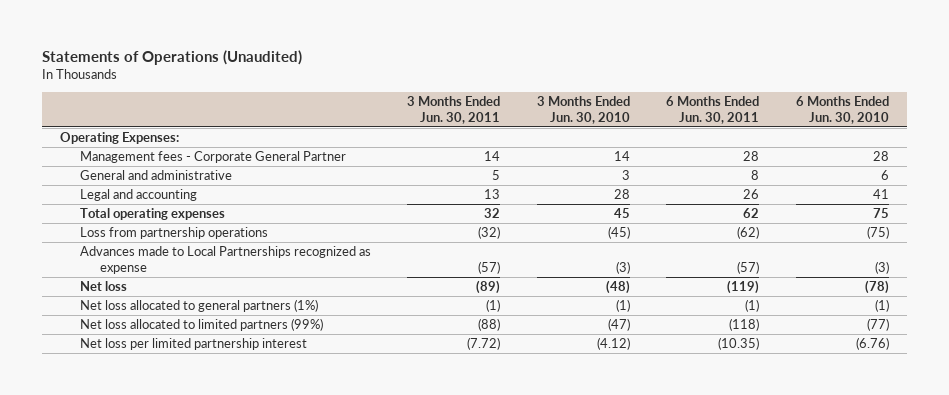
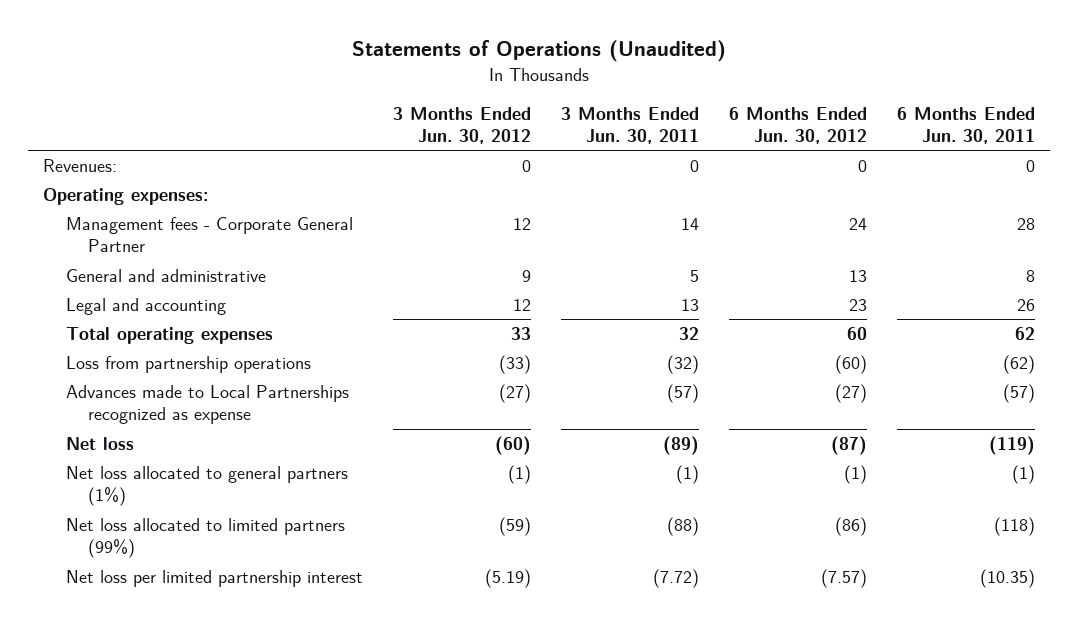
- | 3 Months Ended Jun. 30, 2011 | 3 Months Ended Jun. 30, 2010 | 6 Months Ended Jun. 30, 2011 | 6 Months Ended Jun. 30, 2010
+ | 3 Months Ended Jun. 30, 2012 | 3 Months Ended Jun. 30, 2011 | 6 Months Ended Jun. 30, 2012 | 6 Months Ended Jun. 30, 2011
- Operating Expenses:
+ Revenues: | 0 | 0 | 0 | 0
+ Operating expenses:

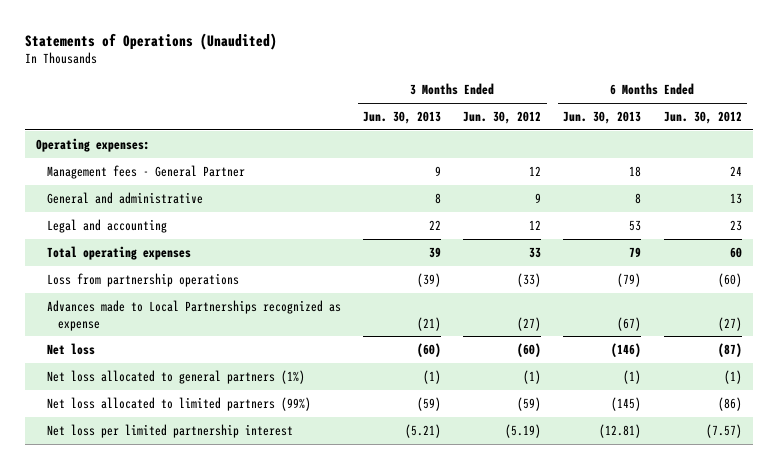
- | 3 Months Ended Jun. 30, 2012 | 3 Months Ended Jun. 30, 2011 | 6 Months Ended Jun. 30, 2012 | 6 Months Ended Jun. 30, 2011
+ | 3 Months Ended Jun. 30, 2013 | 3 Months Ended Jun. 30, 2012 | 6 Months Ended Jun. 30, 2013 | 6 Months Ended Jun. 30, 2012
- Revenues: | 0 | 0 | 0 | 0
- Management fees - Corporate General Partner | 12 | 14 | 24 | 28
+ Management fees - General Partner | 9 | 12 | 18 | 24

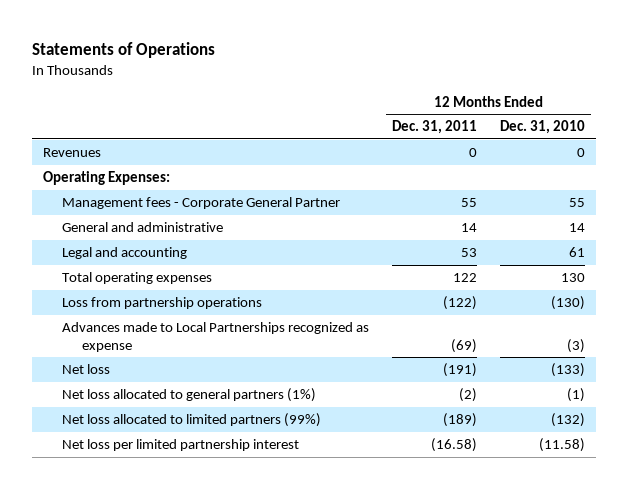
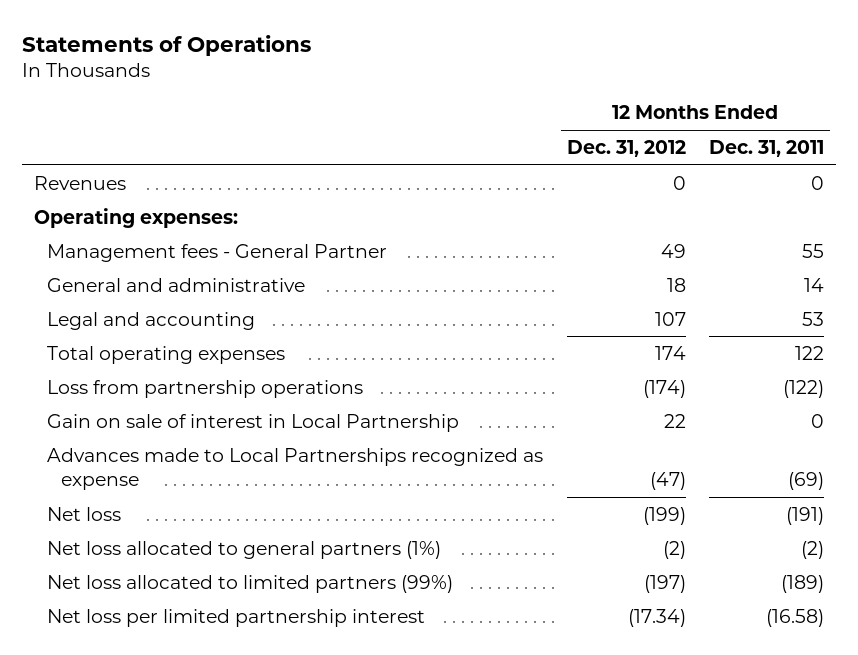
- | 12 Months Ended Dec. 31, 2011 | 12 Months Ended Dec. 31, 2010
+ | 12 Months Ended Dec. 31, 2012 | 12 Months Ended Dec. 31, 2011
- Operating Expenses:
- Management fees - Corporate General Partner | 55 | 55
+ Operating expenses:
+ Management fees - General Partner | 49 | 55
+ Gain on sale of interest in Local Partnership | 22 | 0

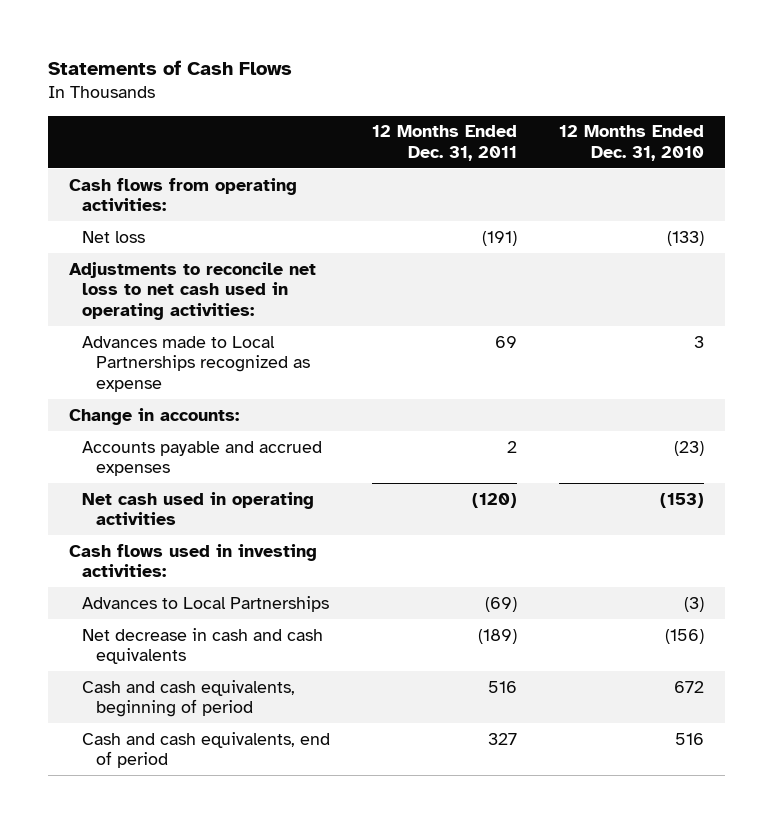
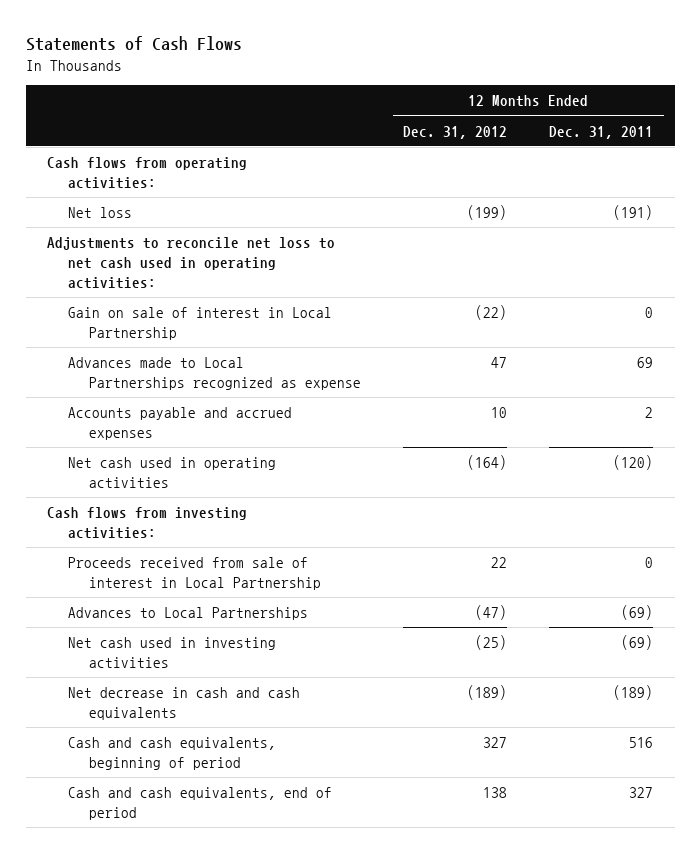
- | 12 Months Ended Dec. 31, 2011 | 12 Months Ended Dec. 31, 2010
+ | 12 Months Ended Dec. 31, 2012 | 12 Months Ended Dec. 31, 2011
+ Gain on sale of interest in Local Partnership | (22) | 0
- Change in accounts:
- Cash flows used in investing activities:
+ Cash flows from investing activities:
+ Proceeds received from sale of interest in Local Partnership | 22 | 0
+ Net cash used in investing activities | (25) | (69)

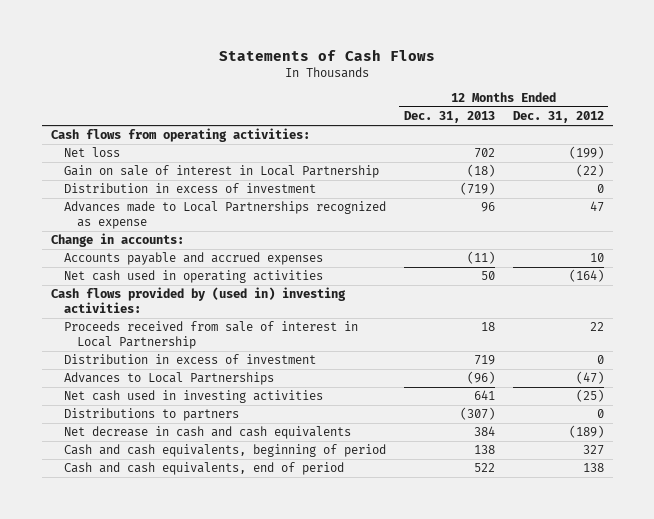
- | 12 Months Ended Dec. 31, 2012 | 12 Months Ended Dec. 31, 2011
+ | 12 Months Ended Dec. 31, 2013 | 12 Months Ended Dec. 31, 2012
- Adjustments to reconcile net loss to net cash used in operating activities:
+ Distribution in excess of investment | (719) | 0
+ Change in accounts:
- Cash flows from investing activities:
+ Cash flows provided by (used in) investing activities:
+ Distribution in excess of investment | 719 | 0
+ Distributions to partners | (307) | 0

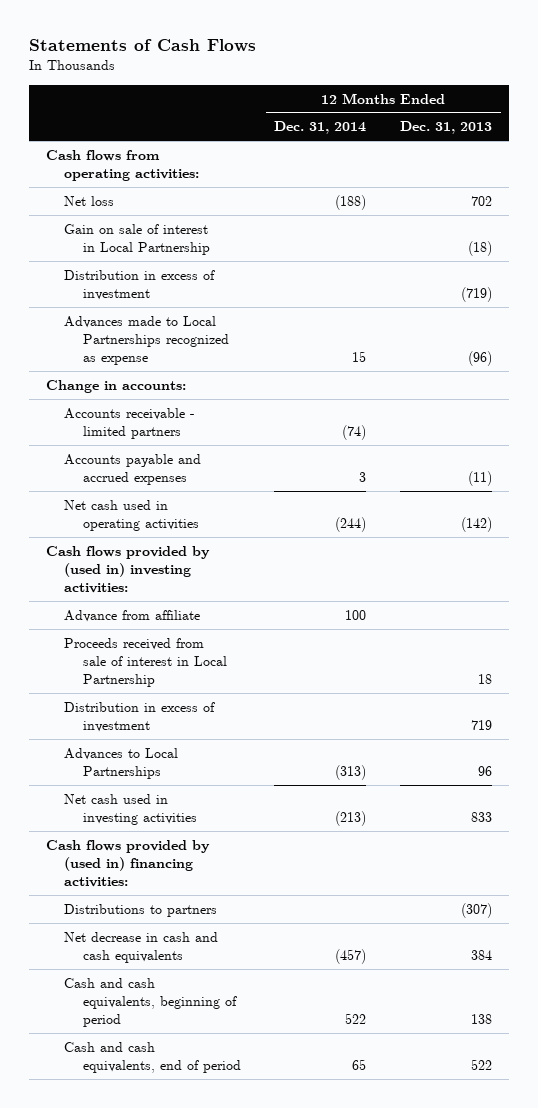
- | 12 Months Ended Dec. 31, 2013 | 12 Months Ended Dec. 31, 2012
+ | 12 Months Ended Dec. 31, 2014 | 12 Months Ended Dec. 31, 2013
- Advances made to Local Partnerships recognized as expense | 96 | 47
+ Advances made to Local Partnerships recognized as expense | 15 | (96)
+ Accounts receivable - limited partners | (74) |
- Net cash used in operating activities | 50 | (164)
+ Net cash used in operating activities | (244) | (142)
+ Advance from affiliate | 100 |
- Advances to Local Partnerships | (96) | (47)
- Net cash used in investing activities | 641 | (25)
+ Advances to Local Partnerships | (313) | 96
+ Net cash used in investing activities | (213) | 833
+ Cash flows provided by (used in) financing activities:

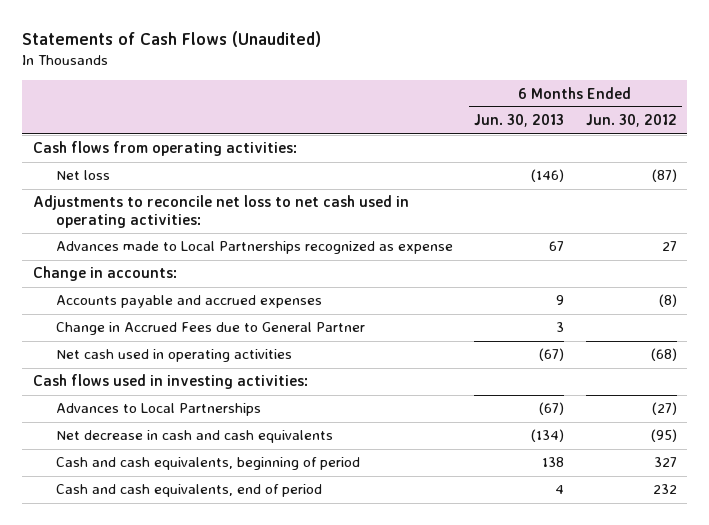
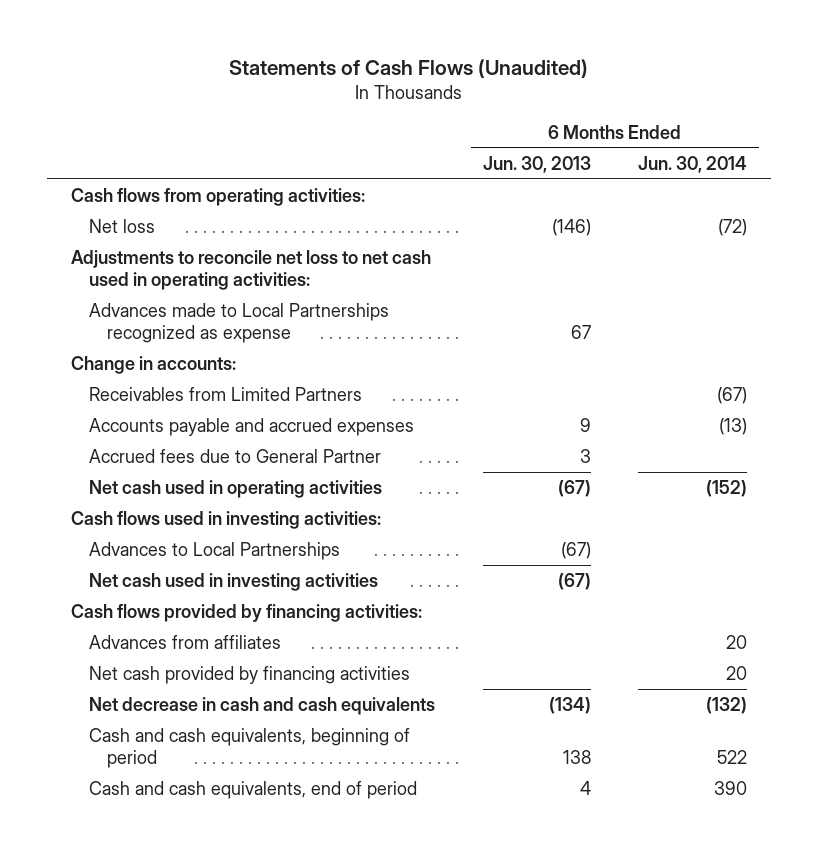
- | 6 Months Ended Jun. 30, 2013 | 6 Months Ended Jun. 30, 2012
+ | 6 Months Ended Jun. 30, 2013 | 6 Months Ended Jun. 30, 2014
+ Receivables from Limited Partners | | (67)
- Change in Accrued Fees due to General Partner | 3 |
+ Accrued fees due to General Partner | 3 |
+ Net cash used in investing activities | (67) |
+ Cash flows provided by financing activities:
+ Advances from affiliates | | 20
+ Net cash provided by financing activities | | 20

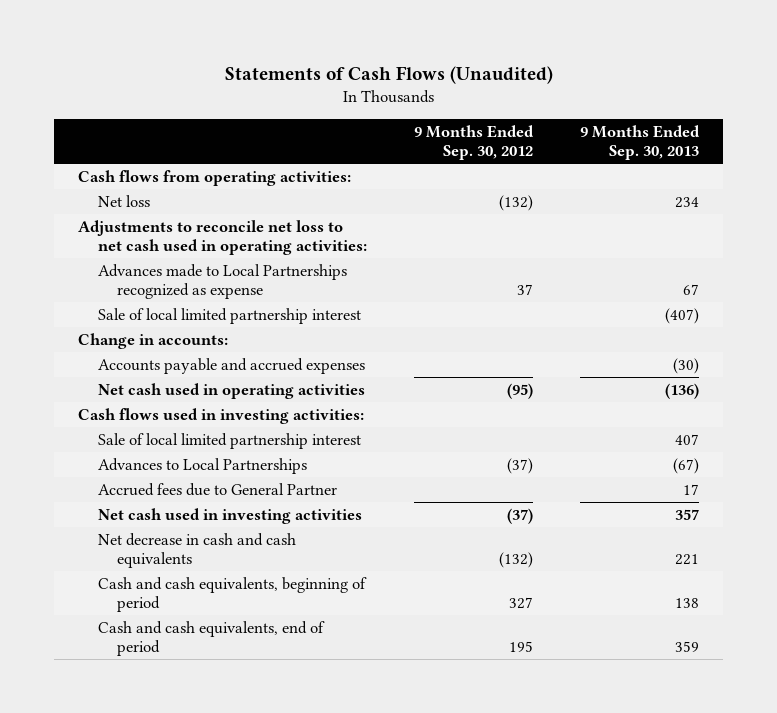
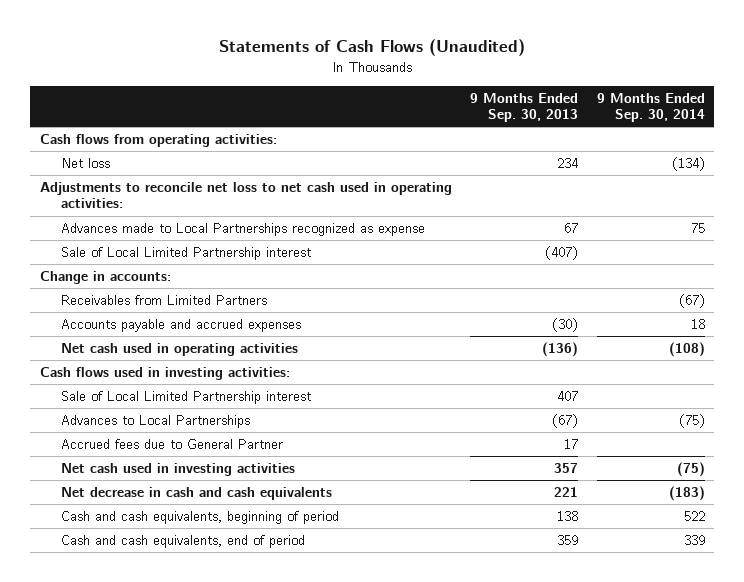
- | 9 Months Ended Sep. 30, 2012 | 9 Months Ended Sep. 30, 2013
+ | 9 Months Ended Sep. 30, 2013 | 9 Months Ended Sep. 30, 2014
- Sale of local limited partnership interest | | (407)
+ Sale of Local Limited Partnership interest | (407) |
+ Receivables from Limited Partners | | (67)
- Sale of local limited partnership interest | | 407
+ Sale of Local Limited Partnership interest | 407 |

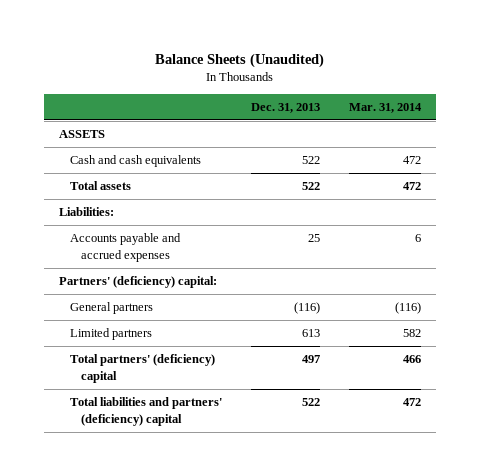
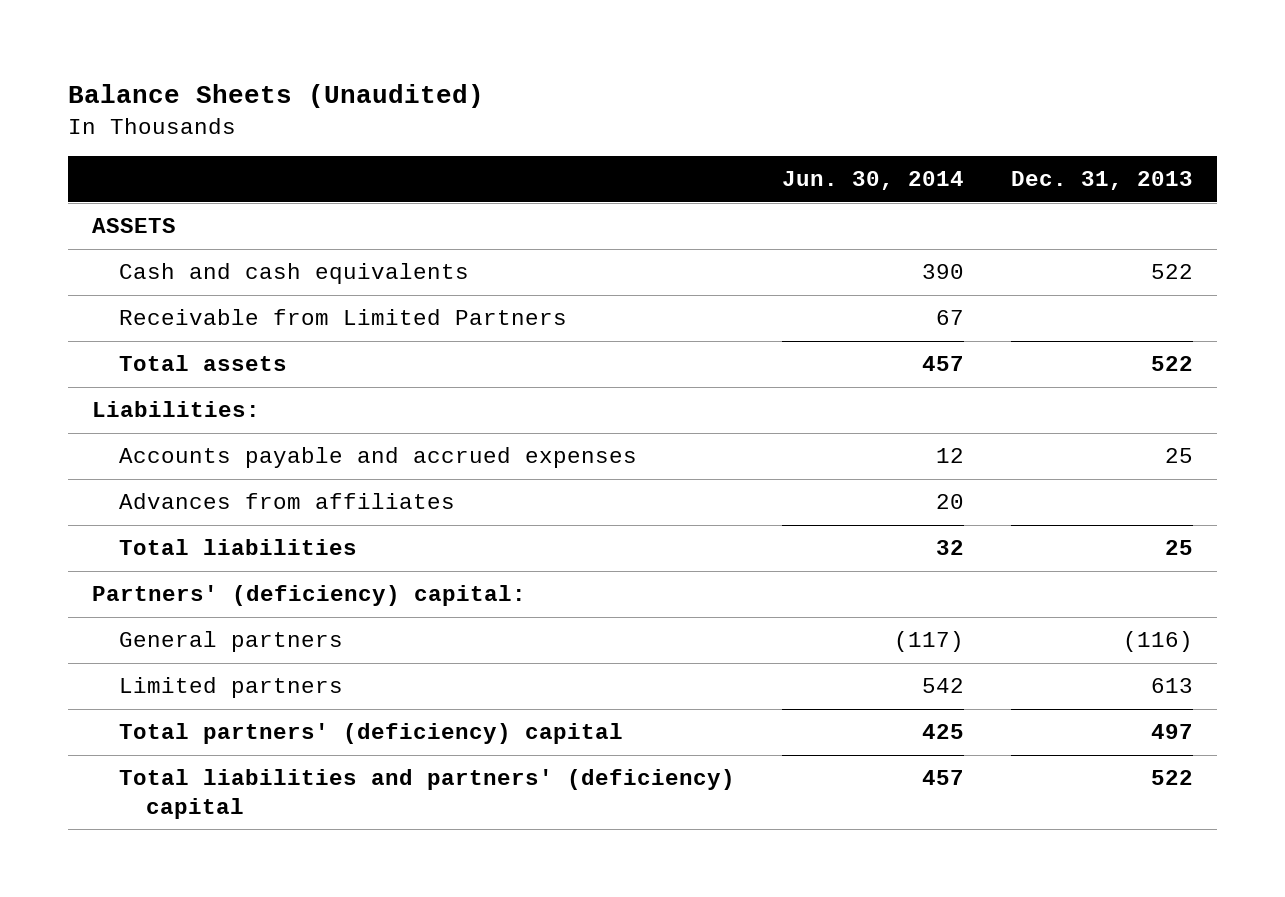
- | Dec. 31, 2013 | Mar. 31, 2014
+ | Jun. 30, 2014 | Dec. 31, 2013
+ Receivable from Limited Partners | 67 |
+ Advances from affiliates | 20 |
+ Total liabilities | 32 | 25

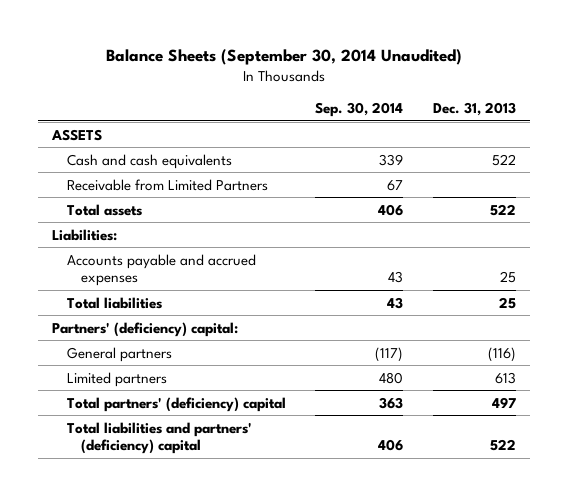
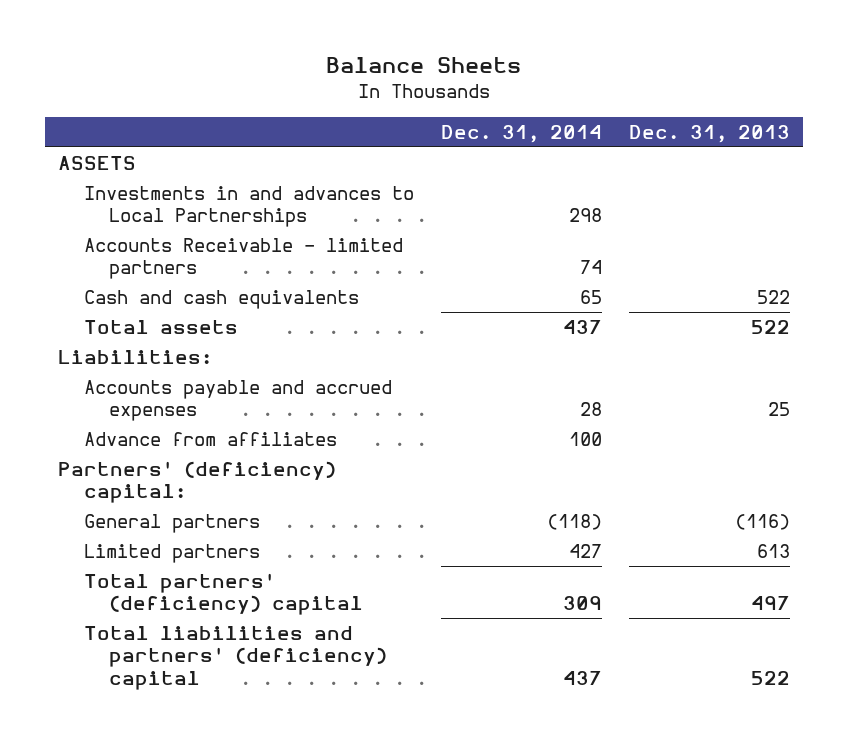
- Balance Sheets (September 30, 2014 Unaudited)
+ Balance Sheets
- | Sep. 30, 2014 | Dec. 31, 2013
+ | Dec. 31, 2014 | Dec. 31, 2013
+ Investments in and advances to Local Partnerships | 298 |
+ Accounts Receivable - limited partners | 74 |
- Receivable from Limited Partners | 67 |
- Total liabilities | 43 | 25
+ Advance from affiliates | 100 |

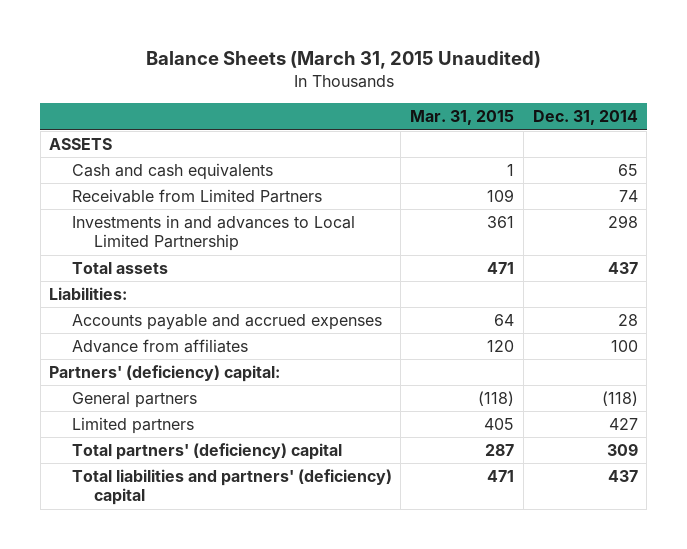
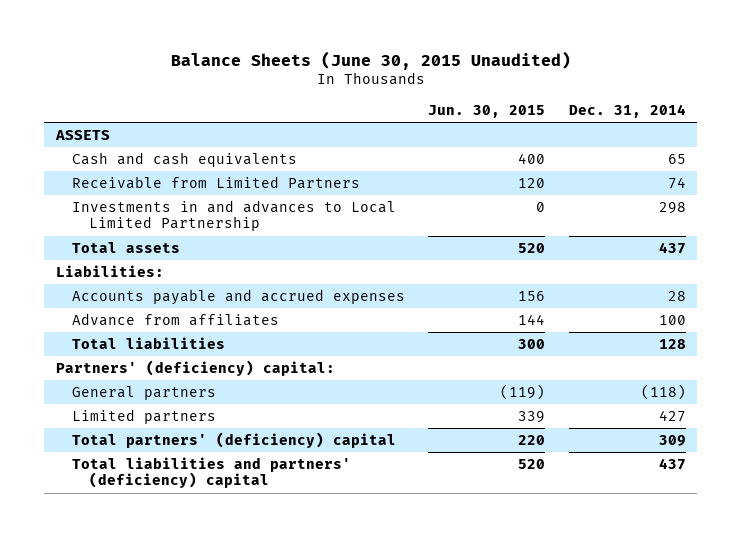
- Balance Sheets (March 31, 2015 Unaudited)
+ Balance Sheets (June 30, 2015 Unaudited)
- | Mar. 31, 2015 | Dec. 31, 2014
+ | Jun. 30, 2015 | Dec. 31, 2014
+ Total liabilities | 300 | 128

